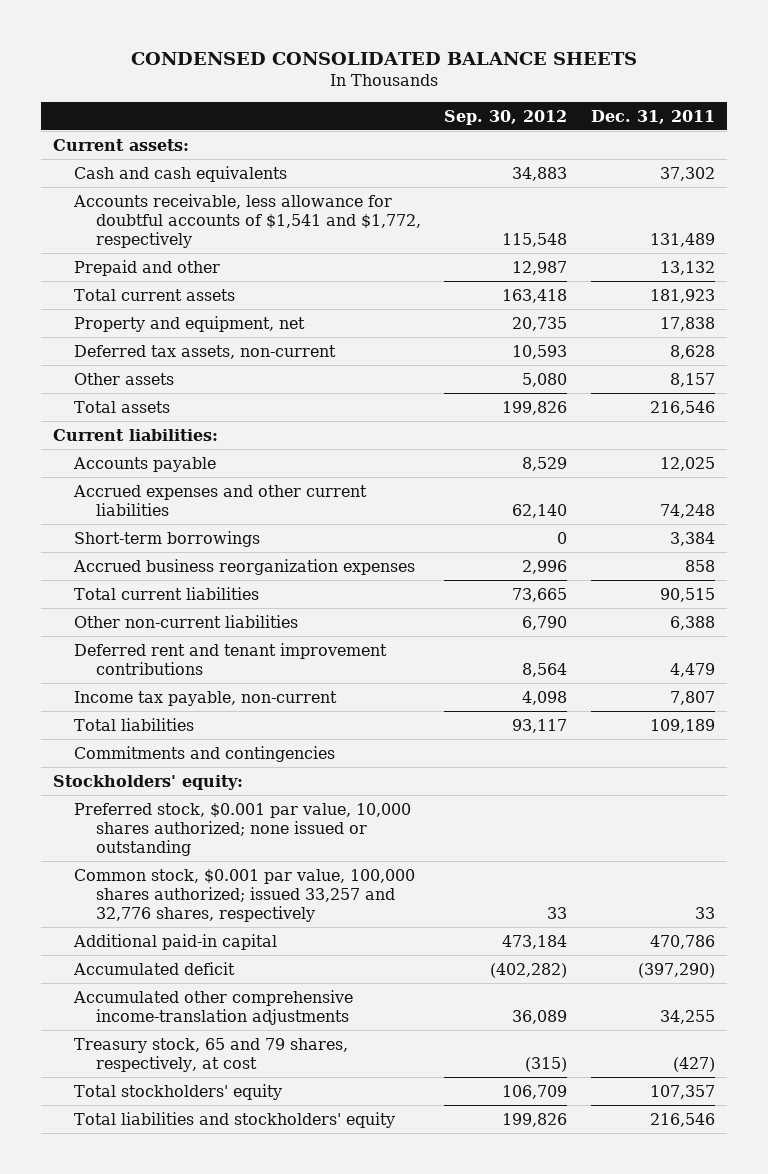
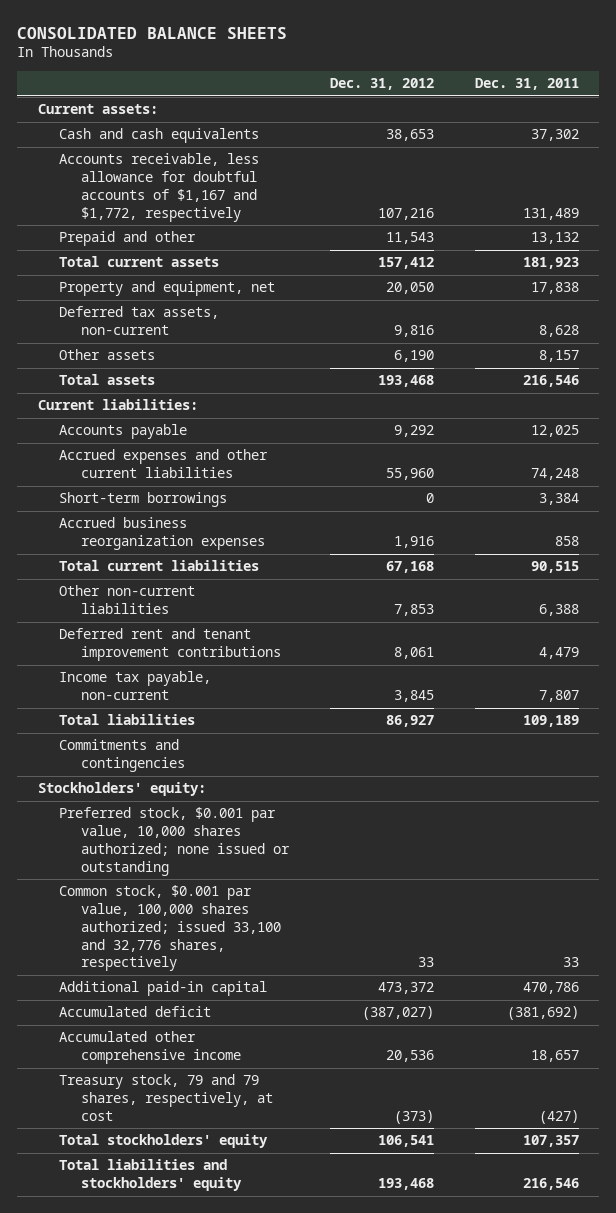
- CONDENSED CONSOLIDATED BALANCE SHEETS
+ CONSOLIDATED BALANCE SHEETS
- | Sep. 30, 2012 | Dec. 31, 2011
+ | Dec. 31, 2012 | Dec. 31, 2011
- Accounts receivable, less allowance for doubtful accounts of $1,541 and $1,772, respectively | 115,548 | 131,489
+ Accounts receivable, less allowance for doubtful accounts of $1,167 and $1,772, respectively | 107,216 | 131,489
- Common stock, $0.001 par value, 100,000 shares authorized; issued 33,257 and 32,776 shares, respectively | 33 | 33
+ Common stock, $0.001 par value, 100,000 shares authorized; issued 33,100 and 32,776 shares, respectively | 33 | 33
- Accumulated deficit | (402,282) | (397,290)
- Accumulated other comprehensive income-translation adjustments | 36,089 | 34,255
- Treasury stock, 65 and 79 shares, respectively, at cost | (315) | (427)
+ Accumulated deficit | (387,027) | (381,692)
+ Accumulated other comprehensive income | 20,536 | 18,657
+ Treasury stock, 79 and 79 shares, respectively, at cost | (373) | (427)

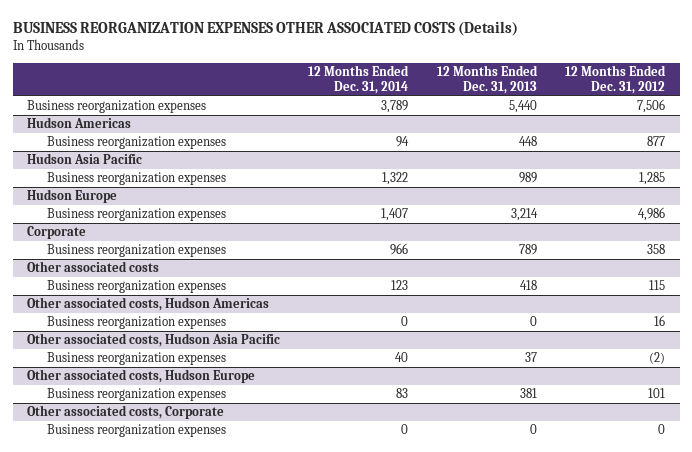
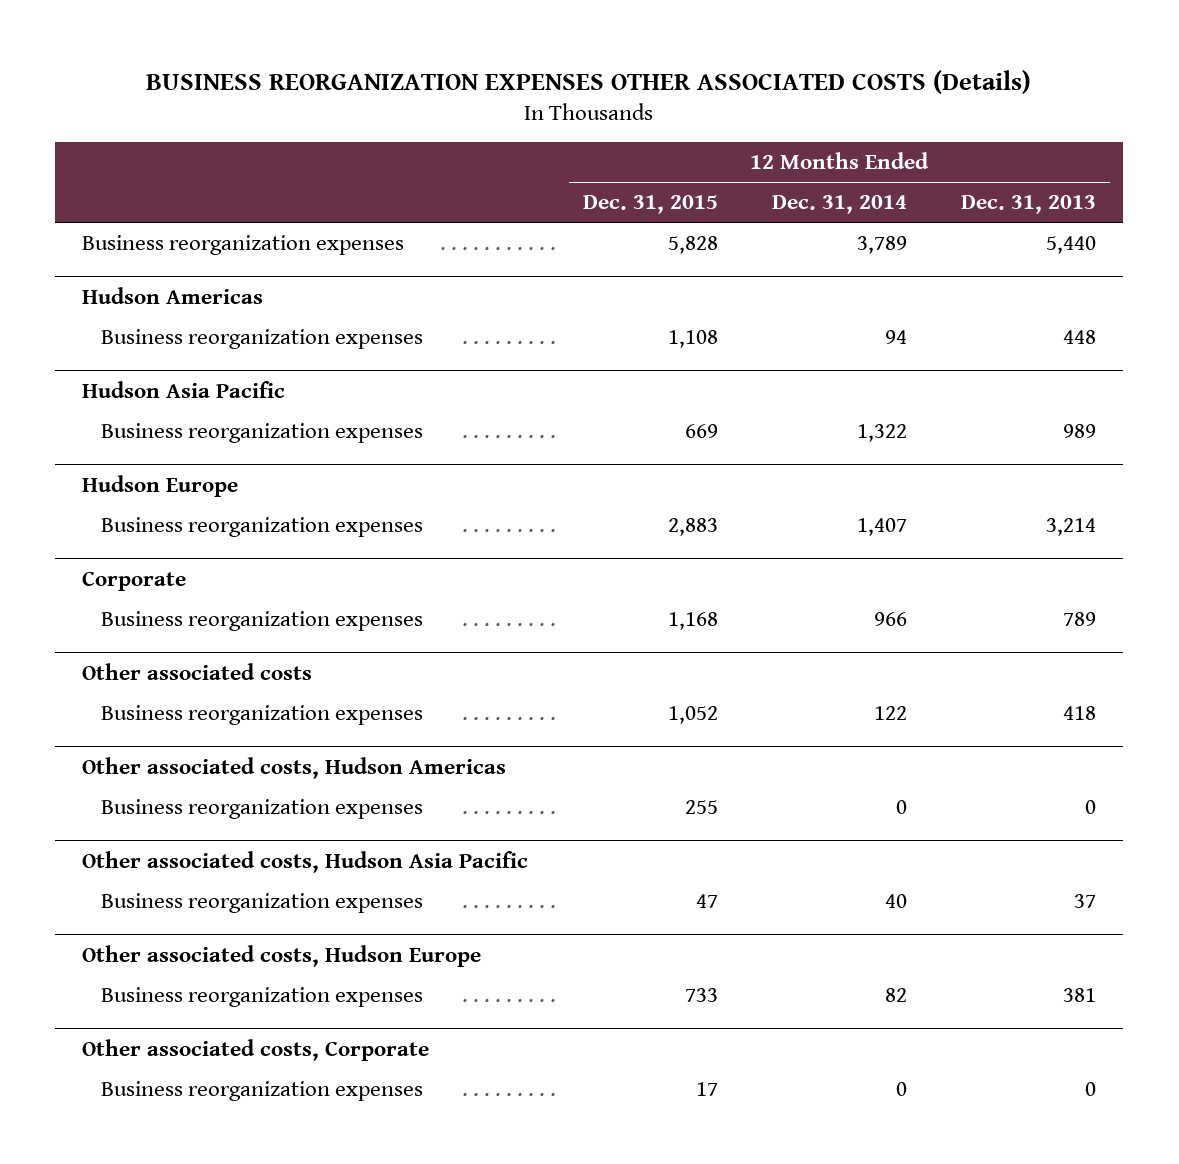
- | 12 Months Ended Dec. 31, 2014 | 12 Months Ended Dec. 31, 2013 | 12 Months Ended Dec. 31, 2012
+ | 12 Months Ended Dec. 31, 2015 | 12 Months Ended Dec. 31, 2014 | 12 Months Ended Dec. 31, 2013
@ Other associated costs
- Business reorganization expenses | 123 | 418 | 115
+ Business reorganization expenses | 1,052 | 122 | 418
@ Other associated costs, Hudson Europe
- Business reorganization expenses | 83 | 381 | 101
+ Business reorganization expenses | 733 | 82 | 381

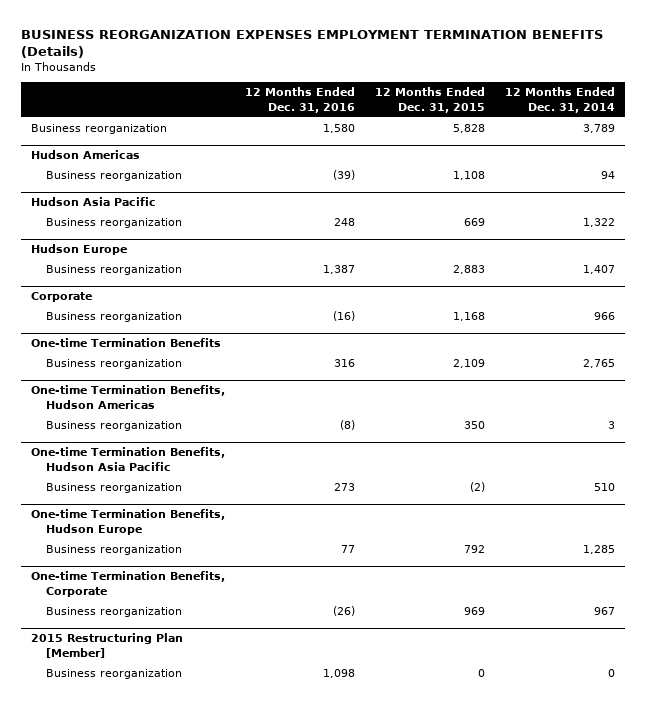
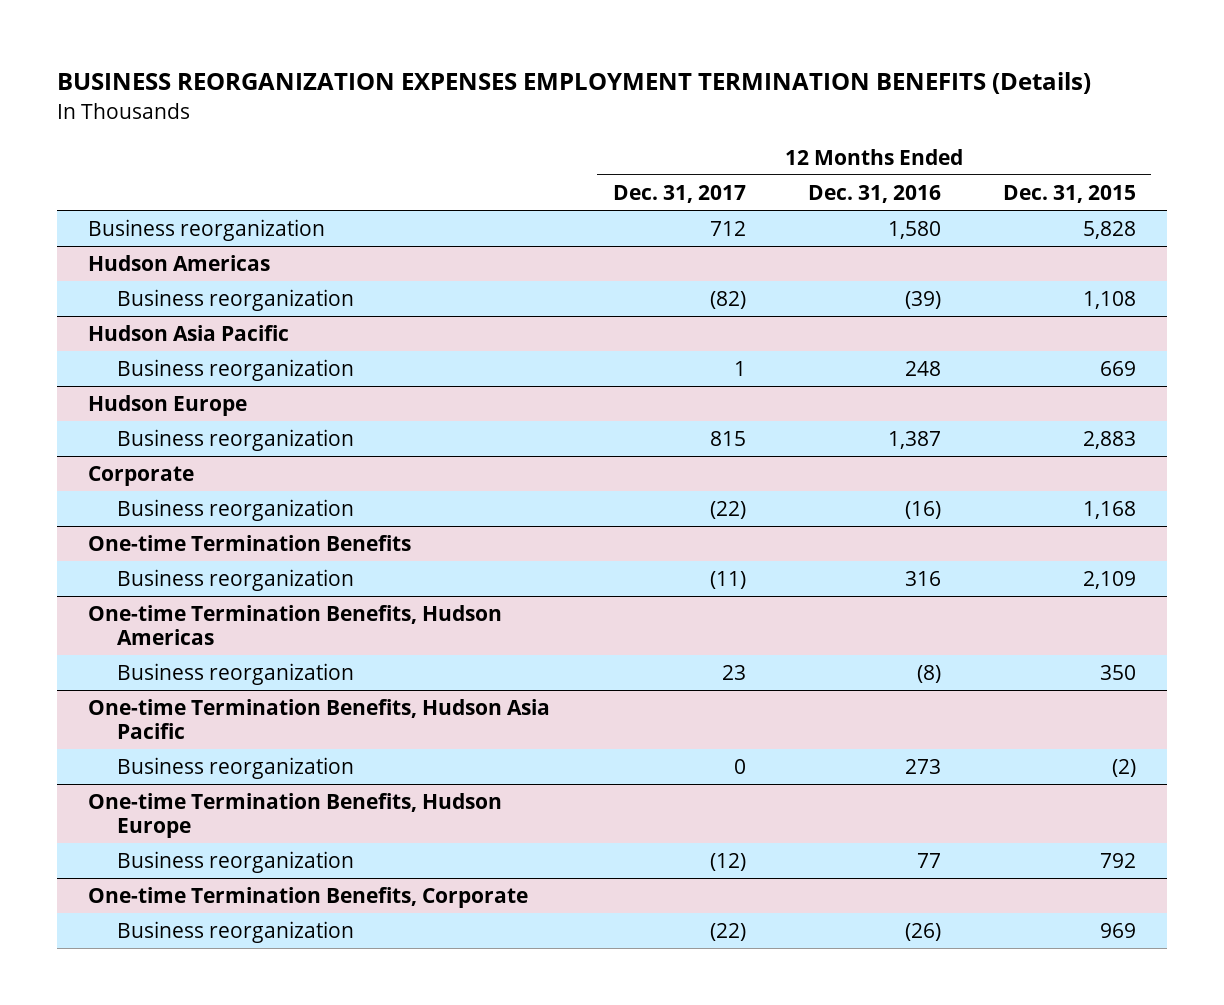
- | 12 Months Ended Dec. 31, 2016 | 12 Months Ended Dec. 31, 2015 | 12 Months Ended Dec. 31, 2014
+ | 12 Months Ended Dec. 31, 2017 | 12 Months Ended Dec. 31, 2016 | 12 Months Ended Dec. 31, 2015
- 2015 Restructuring Plan [Member]
- Business reorganization | 1,098 | 0 | 0

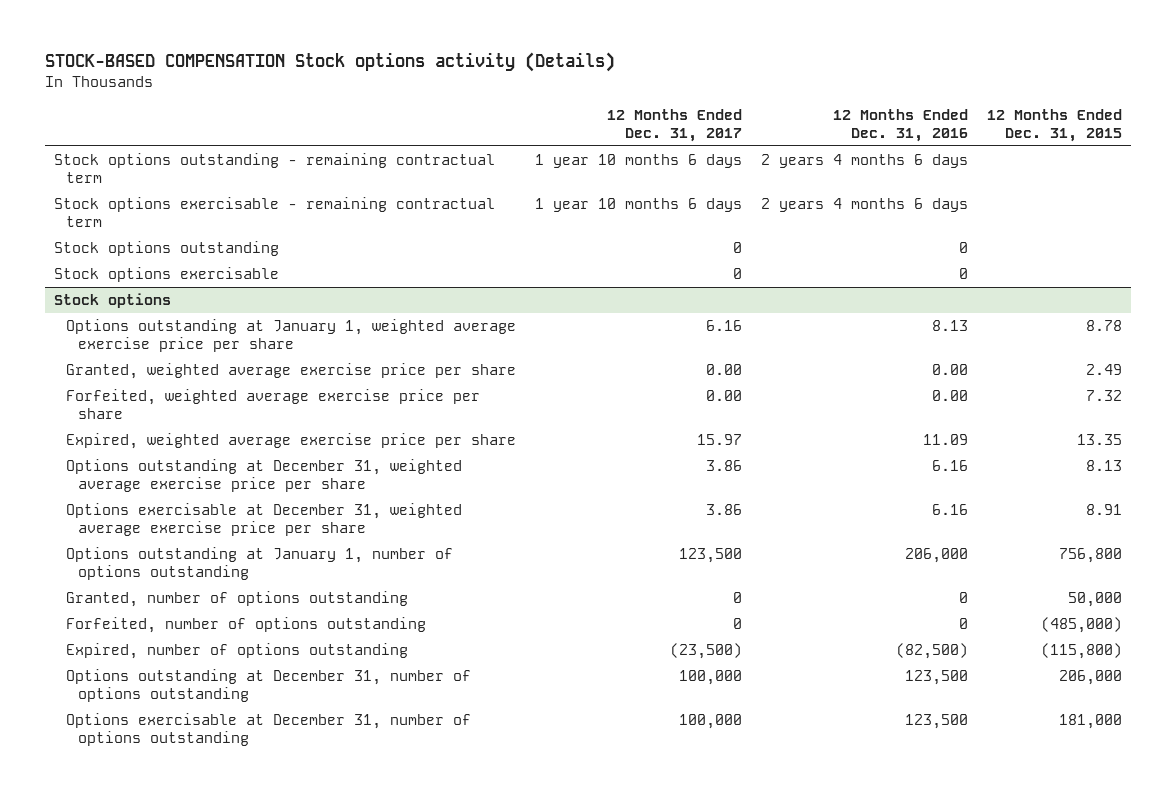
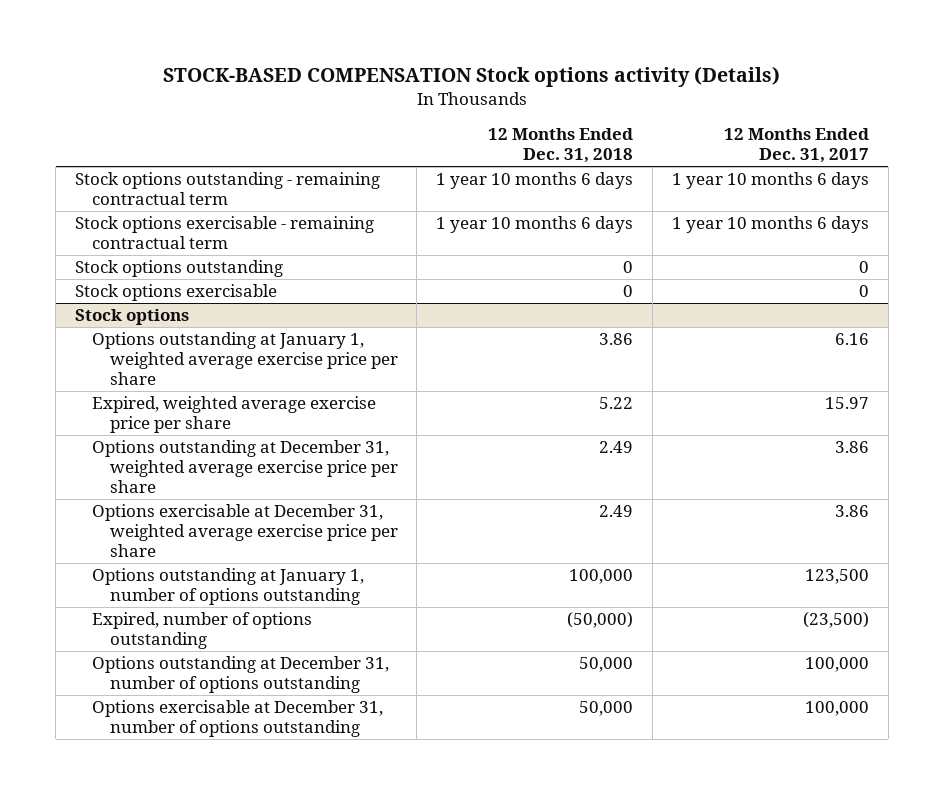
- | 12 Months Ended Dec. 31, 2017 | 12 Months Ended Dec. 31, 2016 | 12 Months Ended Dec. 31, 2015
+ | 12 Months Ended Dec. 31, 2018 | 12 Months Ended Dec. 31, 2017
@ Stock options
- Granted, weighted average exercise price per share | 0.00 | 0.00 | 2.49
- Forfeited, weighted average exercise price per share | 0.00 | 0.00 | 7.32
- Granted, number of options outstanding | 0 | 0 | 50,000
- Forfeited, number of options outstanding | 0 | 0 | (485,000)

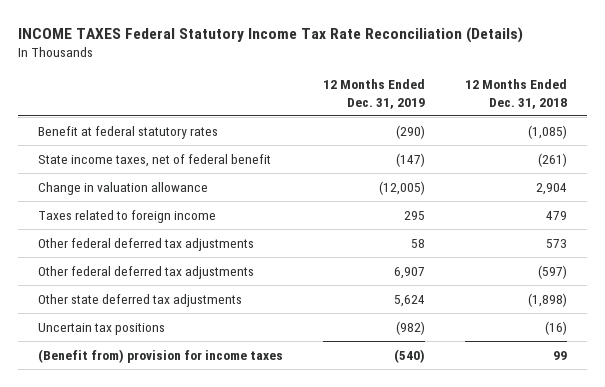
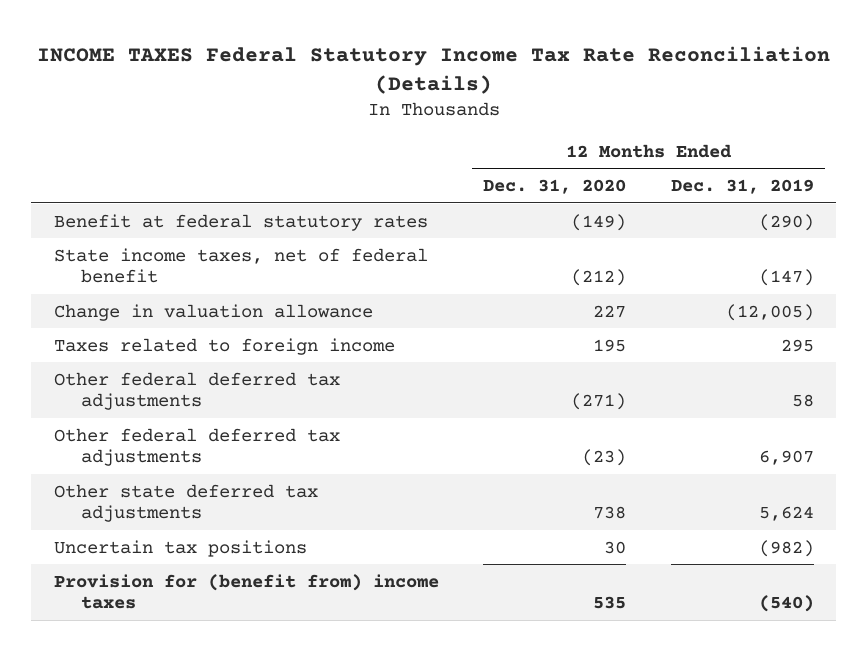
- | 12 Months Ended Dec. 31, 2019 | 12 Months Ended Dec. 31, 2018
+ | 12 Months Ended Dec. 31, 2020 | 12 Months Ended Dec. 31, 2019
- (Benefit from) provision for income taxes | (540) | 99
+ Provision for (benefit from) income taxes | 535 | (540)

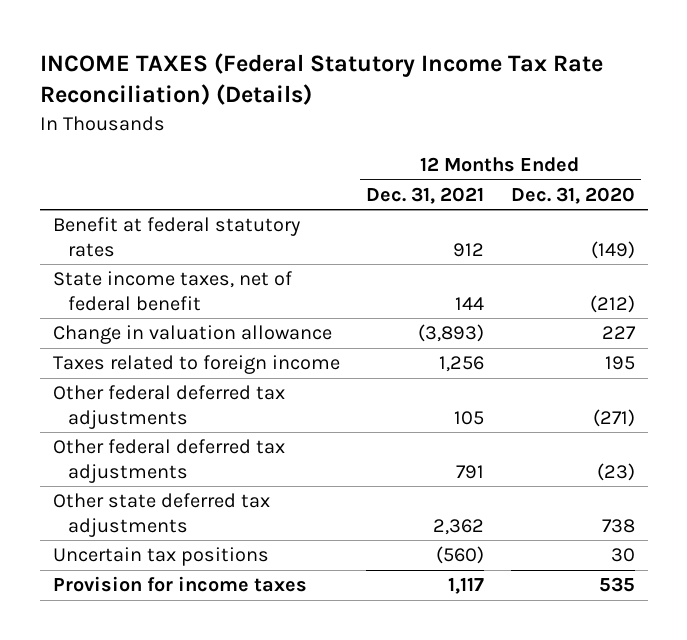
- INCOME TAXES Federal Statutory Income Tax Rate Reconciliation (Details)
+ INCOME TAXES (Federal Statutory Income Tax Rate Reconciliation) (Details)
- | 12 Months Ended Dec. 31, 2020 | 12 Months Ended Dec. 31, 2019
+ | 12 Months Ended Dec. 31, 2021 | 12 Months Ended Dec. 31, 2020
- Provision for (benefit from) income taxes | 535 | (540)
+ Provision for income taxes | 1,117 | 535

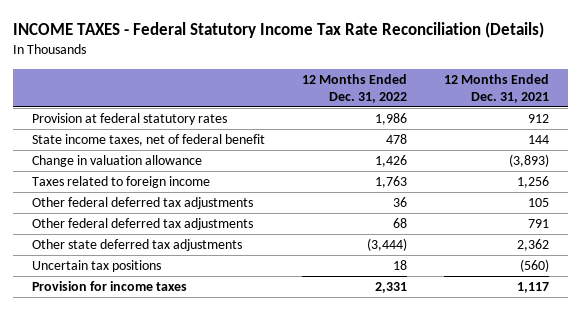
- INCOME TAXES (Federal Statutory Income Tax Rate Reconciliation) (Details)
+ INCOME TAXES - Federal Statutory Income Tax Rate Reconciliation (Details)
- | 12 Months Ended Dec. 31, 2021 | 12 Months Ended Dec. 31, 2020
+ | 12 Months Ended Dec. 31, 2022 | 12 Months Ended Dec. 31, 2021
- Benefit at federal statutory rates | 912 | (149)
+ Provision at federal statutory rates | 1,986 | 912

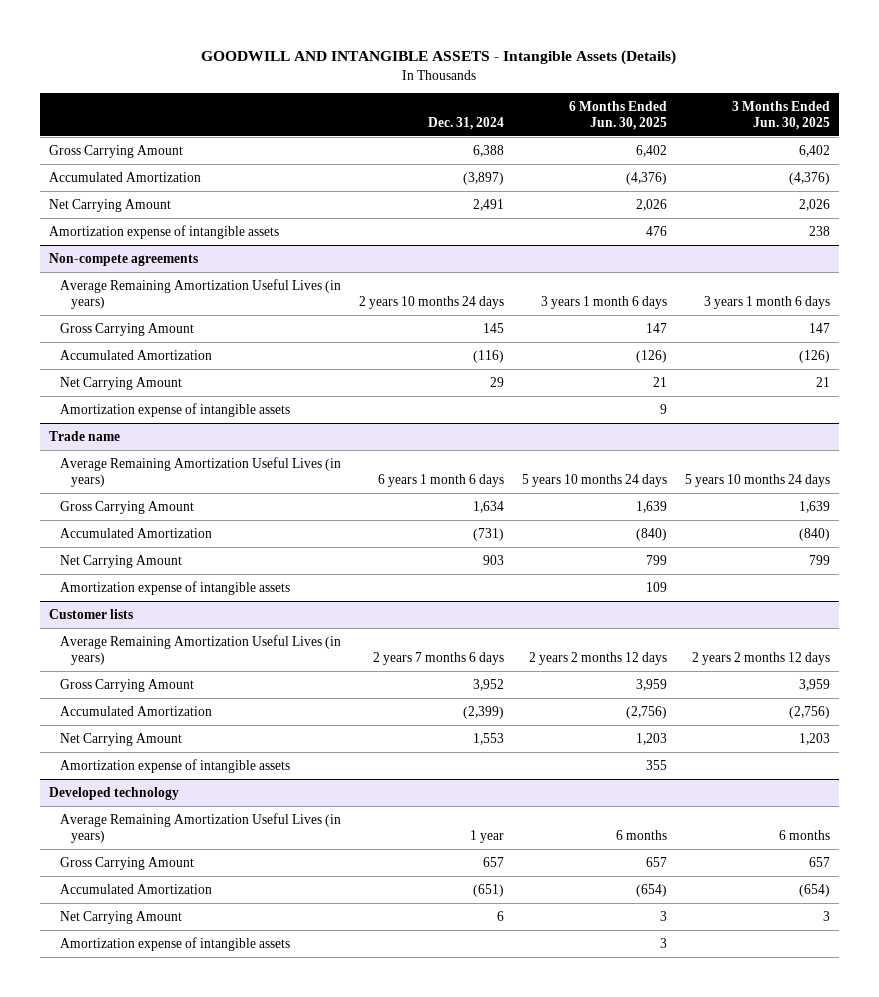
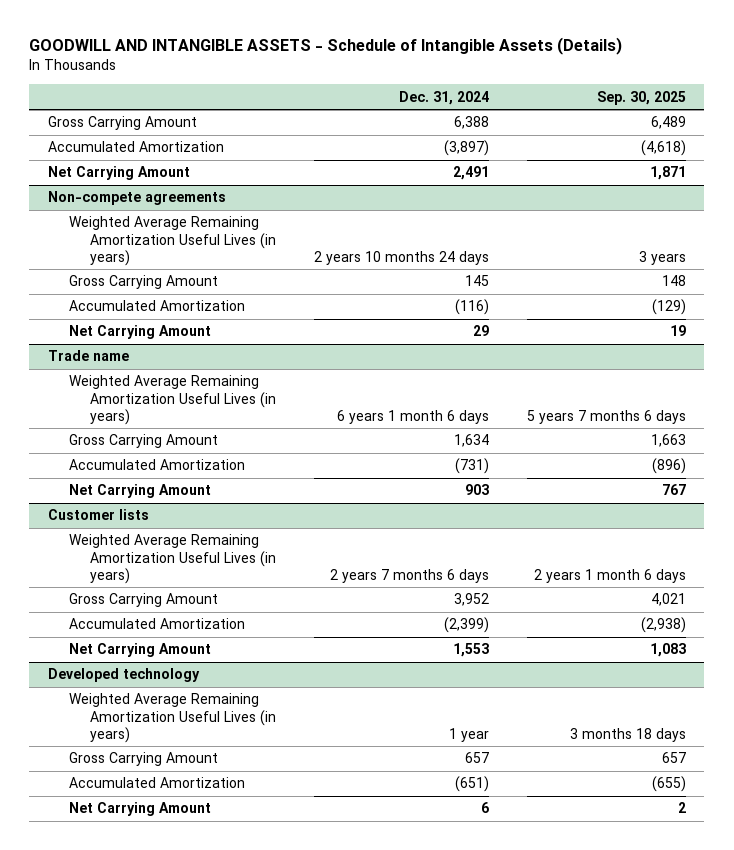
- GOODWILL AND INTANGIBLE ASSETS - Intangible Assets (Details)
+ GOODWILL AND INTANGIBLE ASSETS - Schedule of Intangible Assets (Details)
- | Dec. 31, 2024 | 6 Months Ended Jun. 30, 2025 | 3 Months Ended Jun. 30, 2025
+ | Dec. 31, 2024 | Sep. 30, 2025
- Amortization expense of intangible assets | | 476 | 238
@ Non-compete agreements
- Average Remaining Amortization Useful Lives (in years) | 2 years 10 months 24 days | 3 years 1 month 6 days | 3 years 1 month 6 days
+ Weighted Average Remaining Amortization Useful Lives (in years) | 2 years 10 months 24 days | 3 years
- Amortization expense of intangible assets | | 9 |
@ Trade name
- Average Remaining Amortization Useful Lives (in years) | 6 years 1 month 6 days | 5 years 10 months 24 days | 5 years 10 months 24 days
+ Weighted Average Remaining Amortization Useful Lives (in years) | 6 years 1 month 6 days | 5 years 7 months 6 days
- Amortization expense of intangible assets | | 109 |
@ Customer lists
- Average Remaining Amortization Useful Lives (in years) | 2 years 7 months 6 days | 2 years 2 months 12 days | 2 years 2 months 12 days
+ Weighted Average Remaining Amortization Useful Lives (in years) | 2 years 7 months 6 days | 2 years 1 month 6 days
- Amortization expense of intangible assets | | 355 |
@ Developed technology
- Average Remaining Amortization Useful Lives (in years) | 1 year | 6 months | 6 months
+ Weighted Average Remaining Amortization Useful Lives (in years) | 1 year | 3 months 18 days
- Amortization expense of intangible assets | | 3 |

